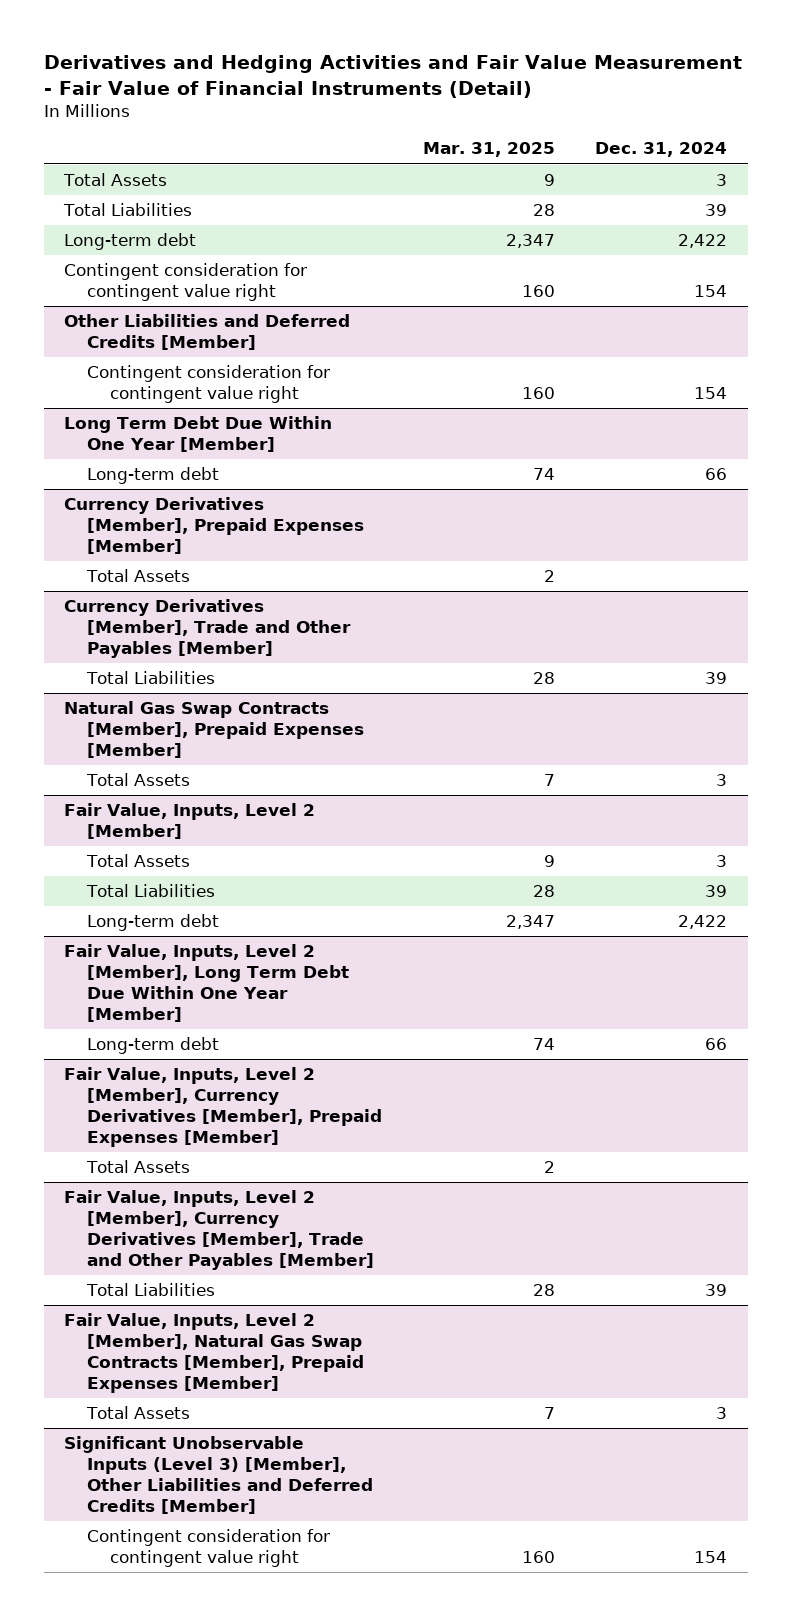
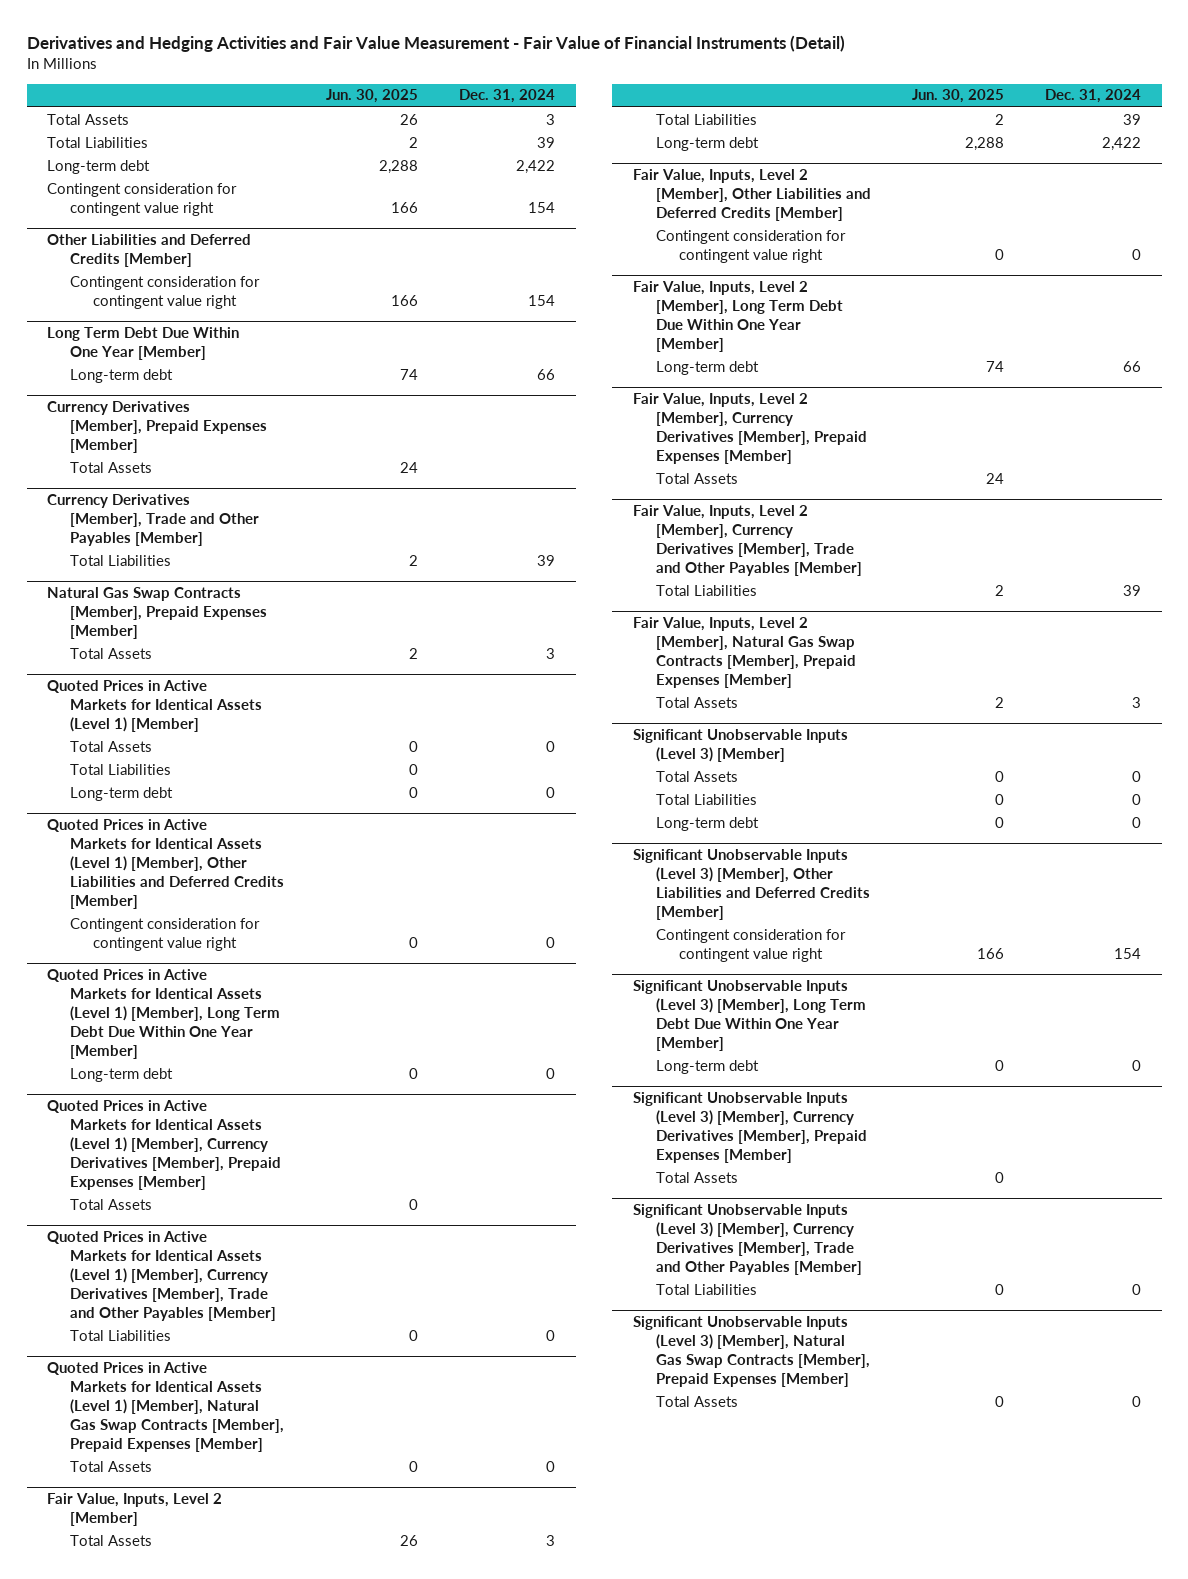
- | Mar. 31, 2025 | Dec. 31, 2024
+ | Jun. 30, 2025 | Dec. 31, 2024
+ Quoted Prices in Active Markets for Identical Assets (Level 1) [Member]
+ Total Assets | 0 | 0
+ Total Liabilities | 0 |
+ Long-term debt | 0 | 0
+ Quoted Prices in Active Markets for Identical Assets (Level 1) [Member], Other Liabilities and Deferred Credits [Member]
+ Contingent consideration for contingent value right | 0 | 0
+ Quoted Prices in Active Markets for Identical Assets (Level 1) [Member], Long Term Debt Due Within One Year [Member]
+ Long-term debt | 0 | 0
+ Quoted Prices in Active Markets for Identical Assets (Level 1) [Member], Currency Derivatives [Member], Prepaid Expenses [Member]
+ Total Assets | 0 |
+ Quoted Prices in Active Markets for Identical Assets (Level 1) [Member], Currency Derivatives [Member], Trade and Other Payables [Member]
+ Total Liabilities | 0 | 0
+ Quoted Prices in Active Markets for Identical Assets (Level 1) [Member], Natural Gas Swap Contracts [Member], Prepaid Expenses [Member]
+ Total Assets | 0 | 0
+ Fair Value, Inputs, Level 2 [Member], Other Liabilities and Deferred Credits [Member]
+ Contingent consideration for contingent value right | 0 | 0
+ Significant Unobservable Inputs (Level 3) [Member]
+ Total Assets | 0 | 0
+ Total Liabilities | 0 | 0
+ Long-term debt | 0 | 0
+ Significant Unobservable Inputs (Level 3) [Member], Long Term Debt Due Within One Year [Member]
+ Long-term debt | 0 | 0
+ Significant Unobservable Inputs (Level 3) [Member], Currency Derivatives [Member], Prepaid Expenses [Member]
+ Total Assets | 0 |
+ Significant Unobservable Inputs (Level 3) [Member], Currency Derivatives [Member], Trade and Other Payables [Member]
+ Total Liabilities | 0 | 0
+ Significant Unobservable Inputs (Level 3) [Member], Natural Gas Swap Contracts [Member], Prepaid Expenses [Member]
+ Total Assets | 0 | 0

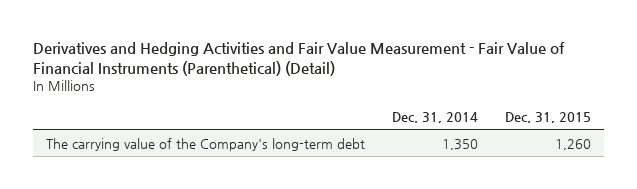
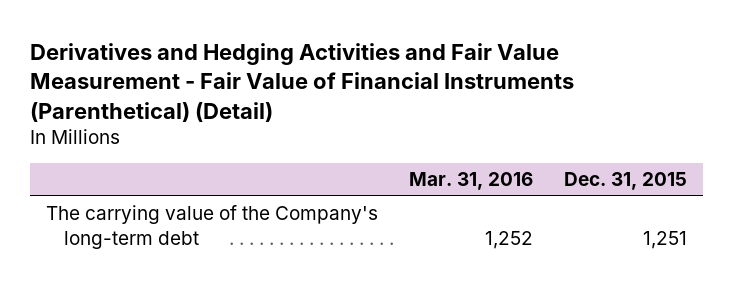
- | Dec. 31, 2014 | Dec. 31, 2015
+ | Mar. 31, 2016 | Dec. 31, 2015
- The carrying value of the Company's long-term debt | 1,350 | 1,260
+ The carrying value of the Company's long-term debt | 1,252 | 1,251

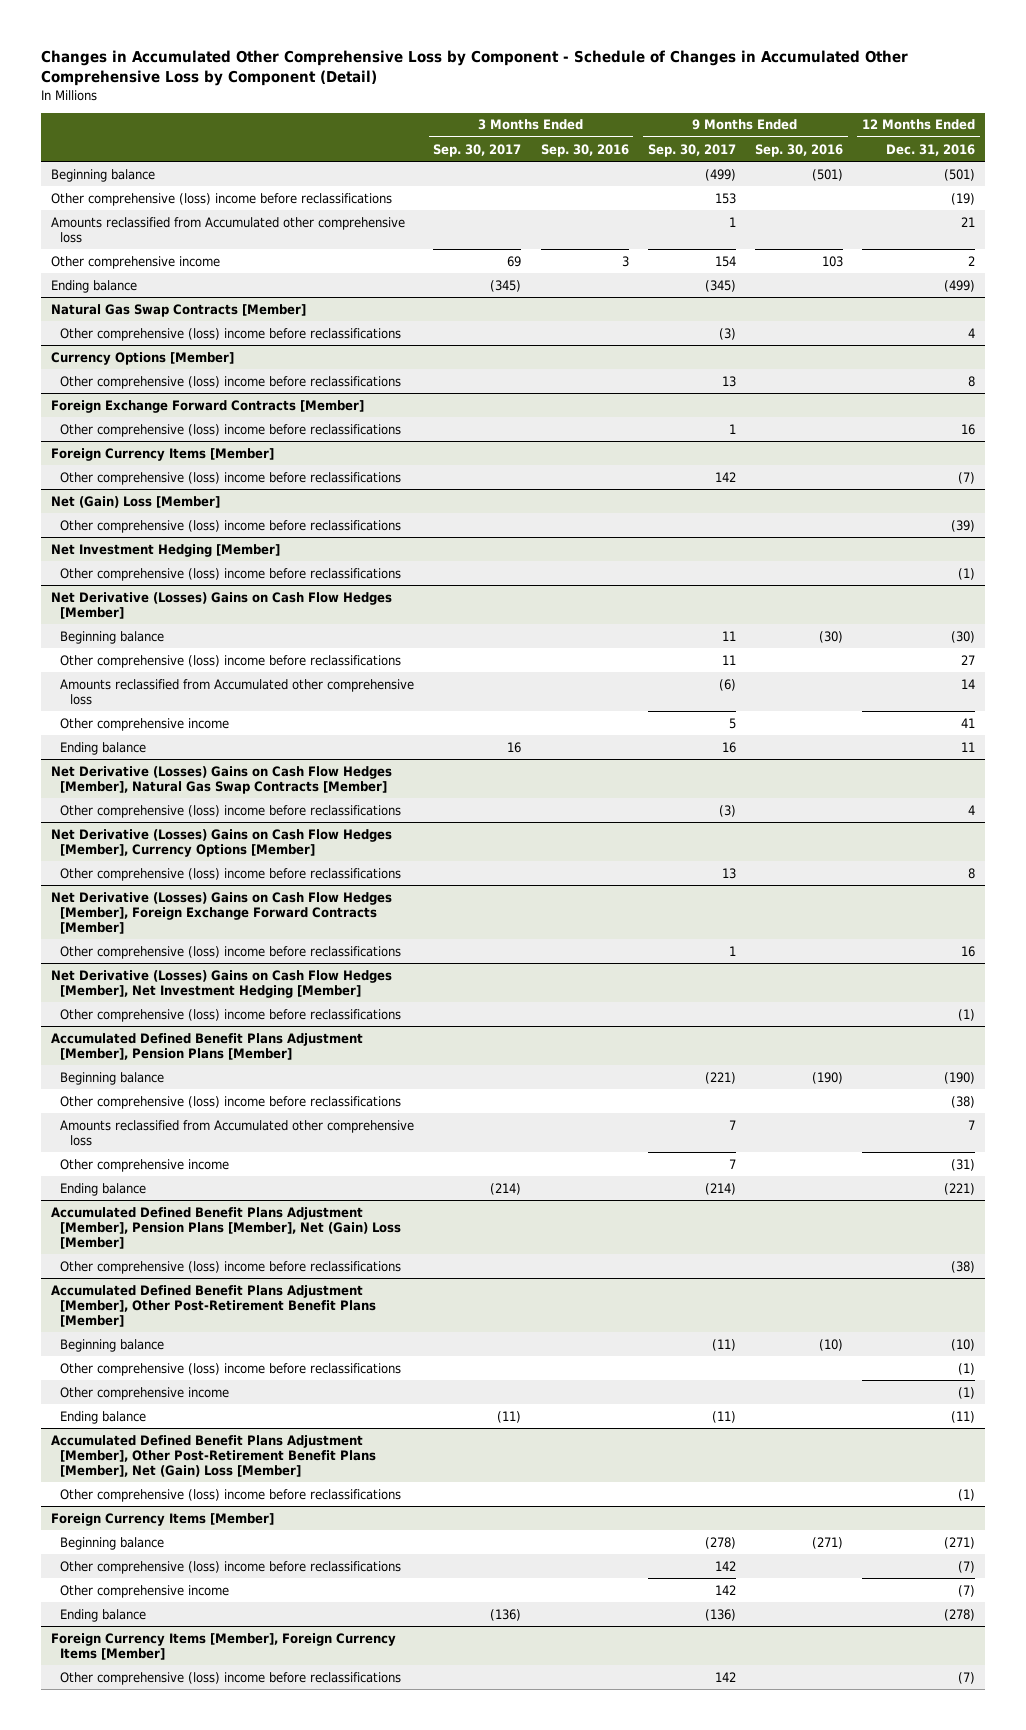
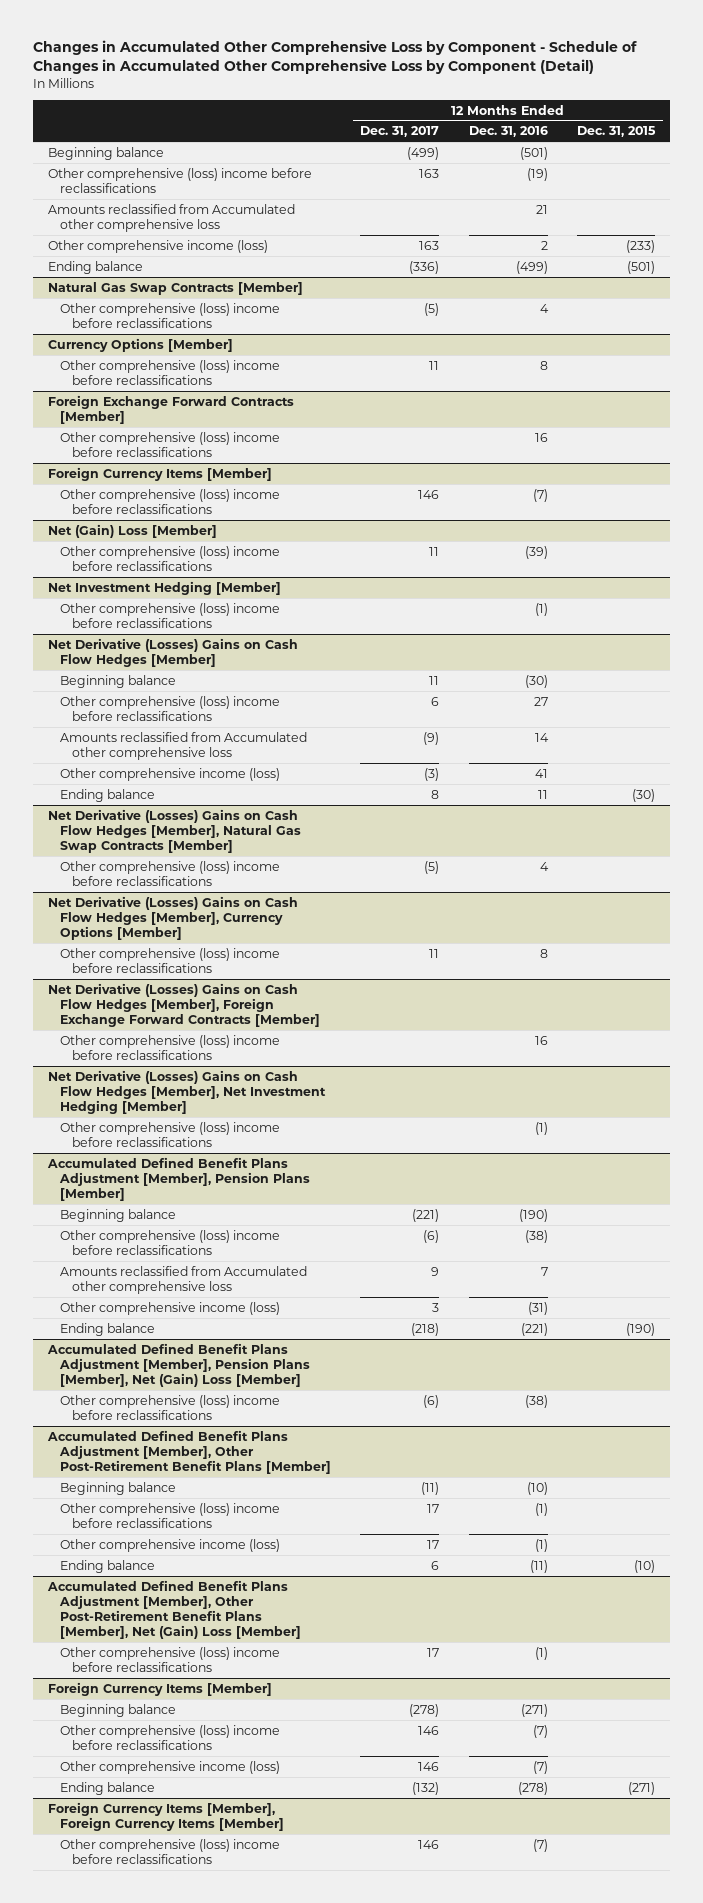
- | 3 Months Ended Sep. 30, 2017 | 3 Months Ended Sep. 30, 2016 | 9 Months Ended Sep. 30, 2017 | 9 Months Ended Sep. 30, 2016 | 12 Months Ended Dec. 31, 2016
+ | 12 Months Ended Dec. 31, 2017 | 12 Months Ended Dec. 31, 2016 | 12 Months Ended Dec. 31, 2015
- Other comprehensive income | 69 | 3 | 154 | 103 | 2
+ Other comprehensive income (loss) | 163 | 2 | (233)
@ Net Derivative (Losses) Gains on Cash Flow Hedges [Member]
- Other comprehensive income | | | 5 | | 41
+ Other comprehensive income (loss) | (3) | 41 |
@ Accumulated Defined Benefit Plans Adjustment [Member], Pension Plans [Member]
- Other comprehensive income | | | 7 | | (31)
+ Other comprehensive income (loss) | 3 | (31) |
@ Accumulated Defined Benefit Plans Adjustment [Member], Other Post-Retirement Benefit Plans [Member]
- Other comprehensive income | | | | | (1)
+ Other comprehensive income (loss) | 17 | (1) |
@ Foreign Currency Items [Member]
- Other comprehensive income | | | 142 | | (7)
+ Other comprehensive income (loss) | 146 | (7) |

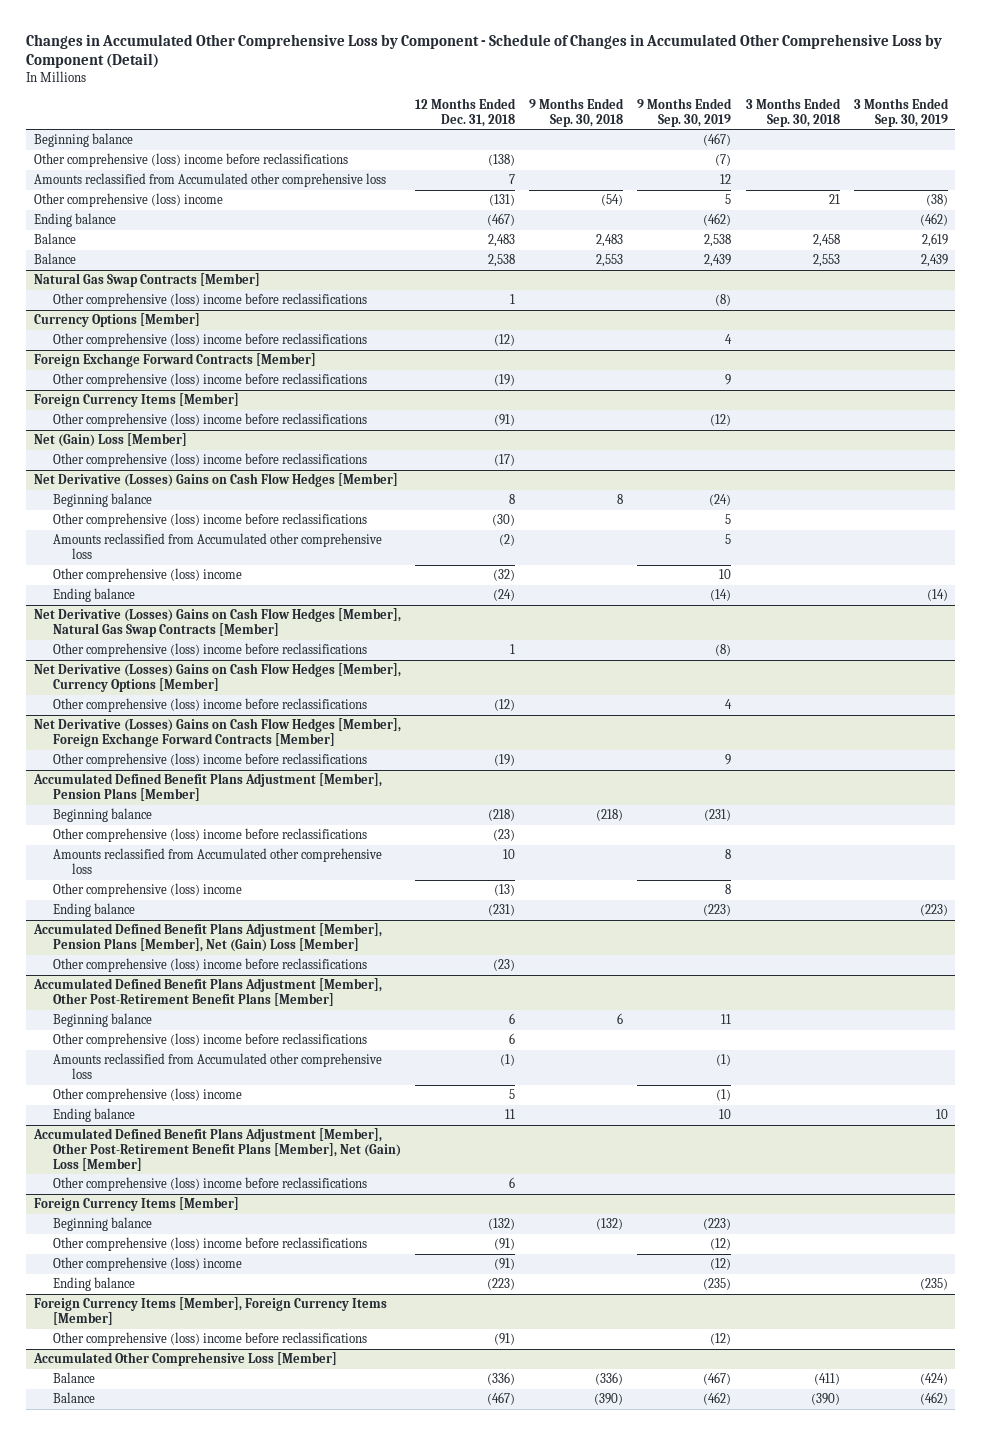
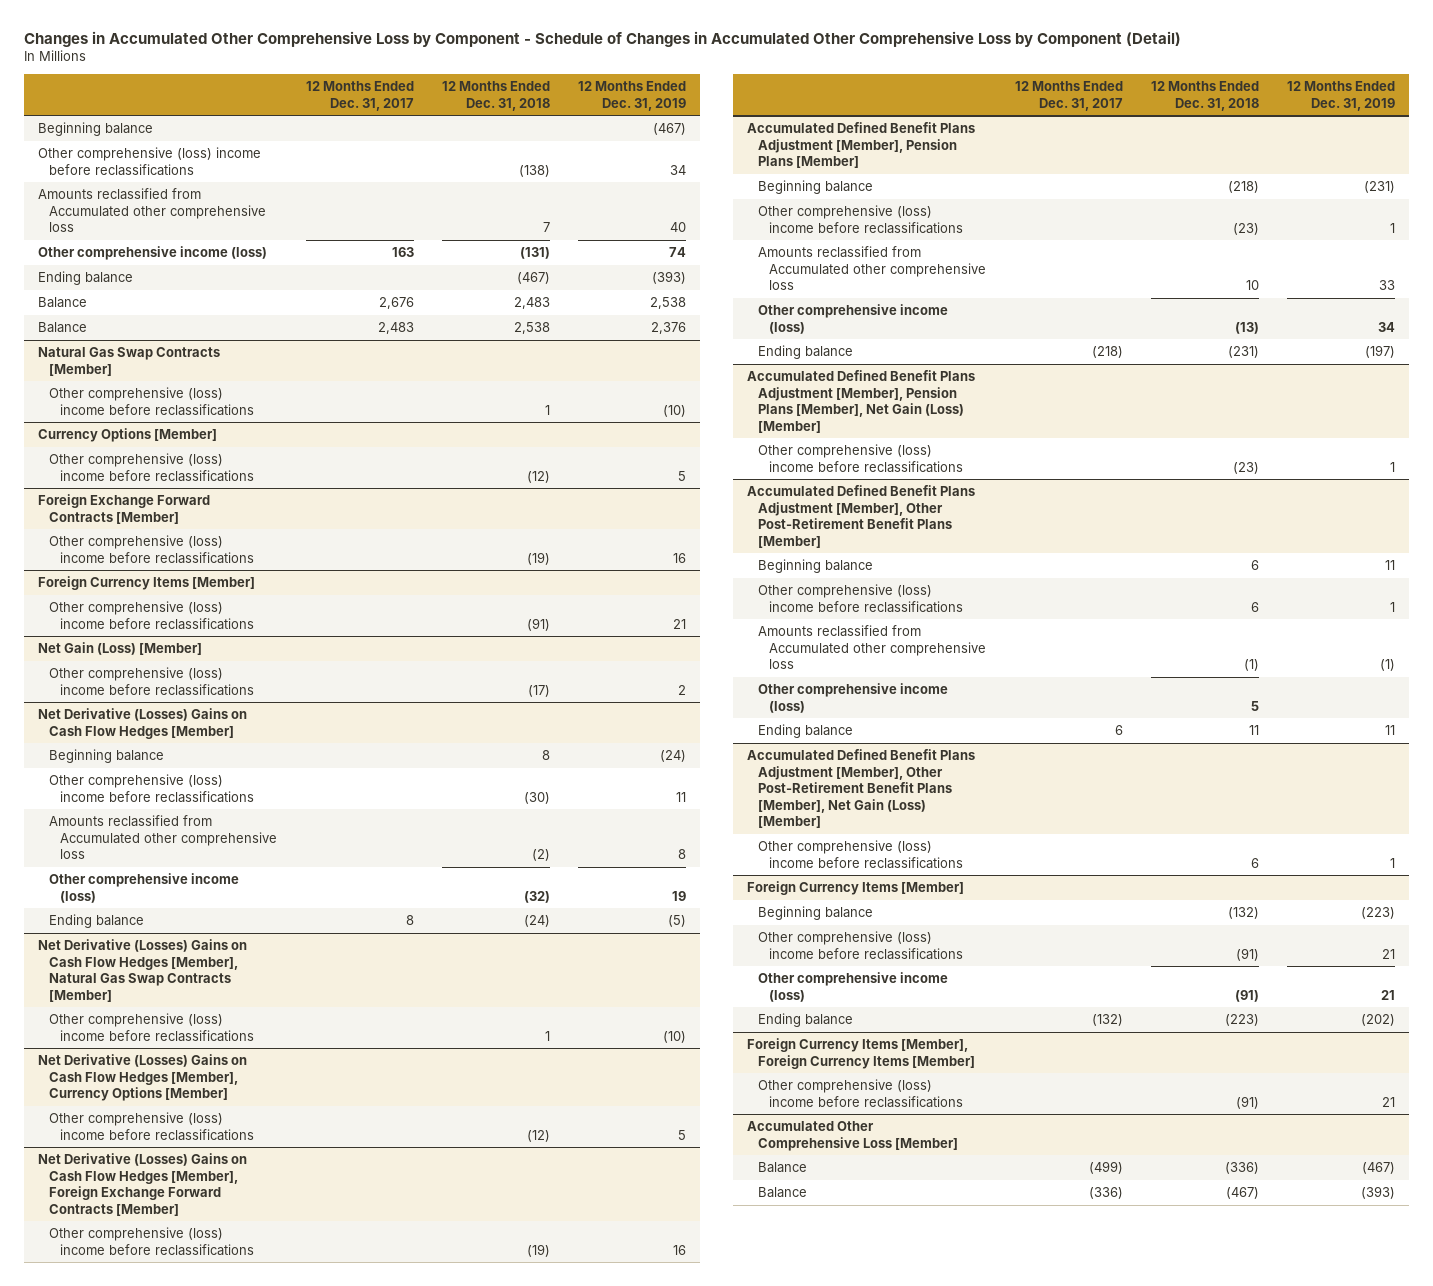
- | 12 Months Ended Dec. 31, 2018 | 9 Months Ended Sep. 30, 2018 | 9 Months Ended Sep. 30, 2019 | 3 Months Ended Sep. 30, 2018 | 3 Months Ended Sep. 30, 2019
+ | 12 Months Ended Dec. 31, 2017 | 12 Months Ended Dec. 31, 2018 | 12 Months Ended Dec. 31, 2019
- Other comprehensive (loss) income | (131) | (54) | 5 | 21 | (38)
+ Other comprehensive income (loss) | 163 | (131) | 74
- Net (Gain) Loss [Member]
+ Net Gain (Loss) [Member]
@ Net Derivative (Losses) Gains on Cash Flow Hedges [Member]
- Other comprehensive (loss) income | (32) | | 10 | |
+ Other comprehensive income (loss) | | (32) | 19
@ Accumulated Defined Benefit Plans Adjustment [Member], Pension Plans [Member]
- Other comprehensive (loss) income | (13) | | 8 | |
+ Other comprehensive income (loss) | | (13) | 34
- Accumulated Defined Benefit Plans Adjustment [Member], Pension Plans [Member], Net (Gain) Loss [Member]
+ Accumulated Defined Benefit Plans Adjustment [Member], Pension Plans [Member], Net Gain (Loss) [Member]
@ Accumulated Defined Benefit Plans Adjustment [Member], Other Post-Retirement Benefit Plans [Member]
- Other comprehensive (loss) income | 5 | | (1) | |
+ Other comprehensive income (loss) | | 5 |
- Accumulated Defined Benefit Plans Adjustment [Member], Other Post-Retirement Benefit Plans [Member], Net (Gain) Loss [Member]
+ Accumulated Defined Benefit Plans Adjustment [Member], Other Post-Retirement Benefit Plans [Member], Net Gain (Loss) [Member]
@ Foreign Currency Items [Member]
- Other comprehensive (loss) income | (91) | | (12) | |
+ Other comprehensive income (loss) | | (91) | 21

